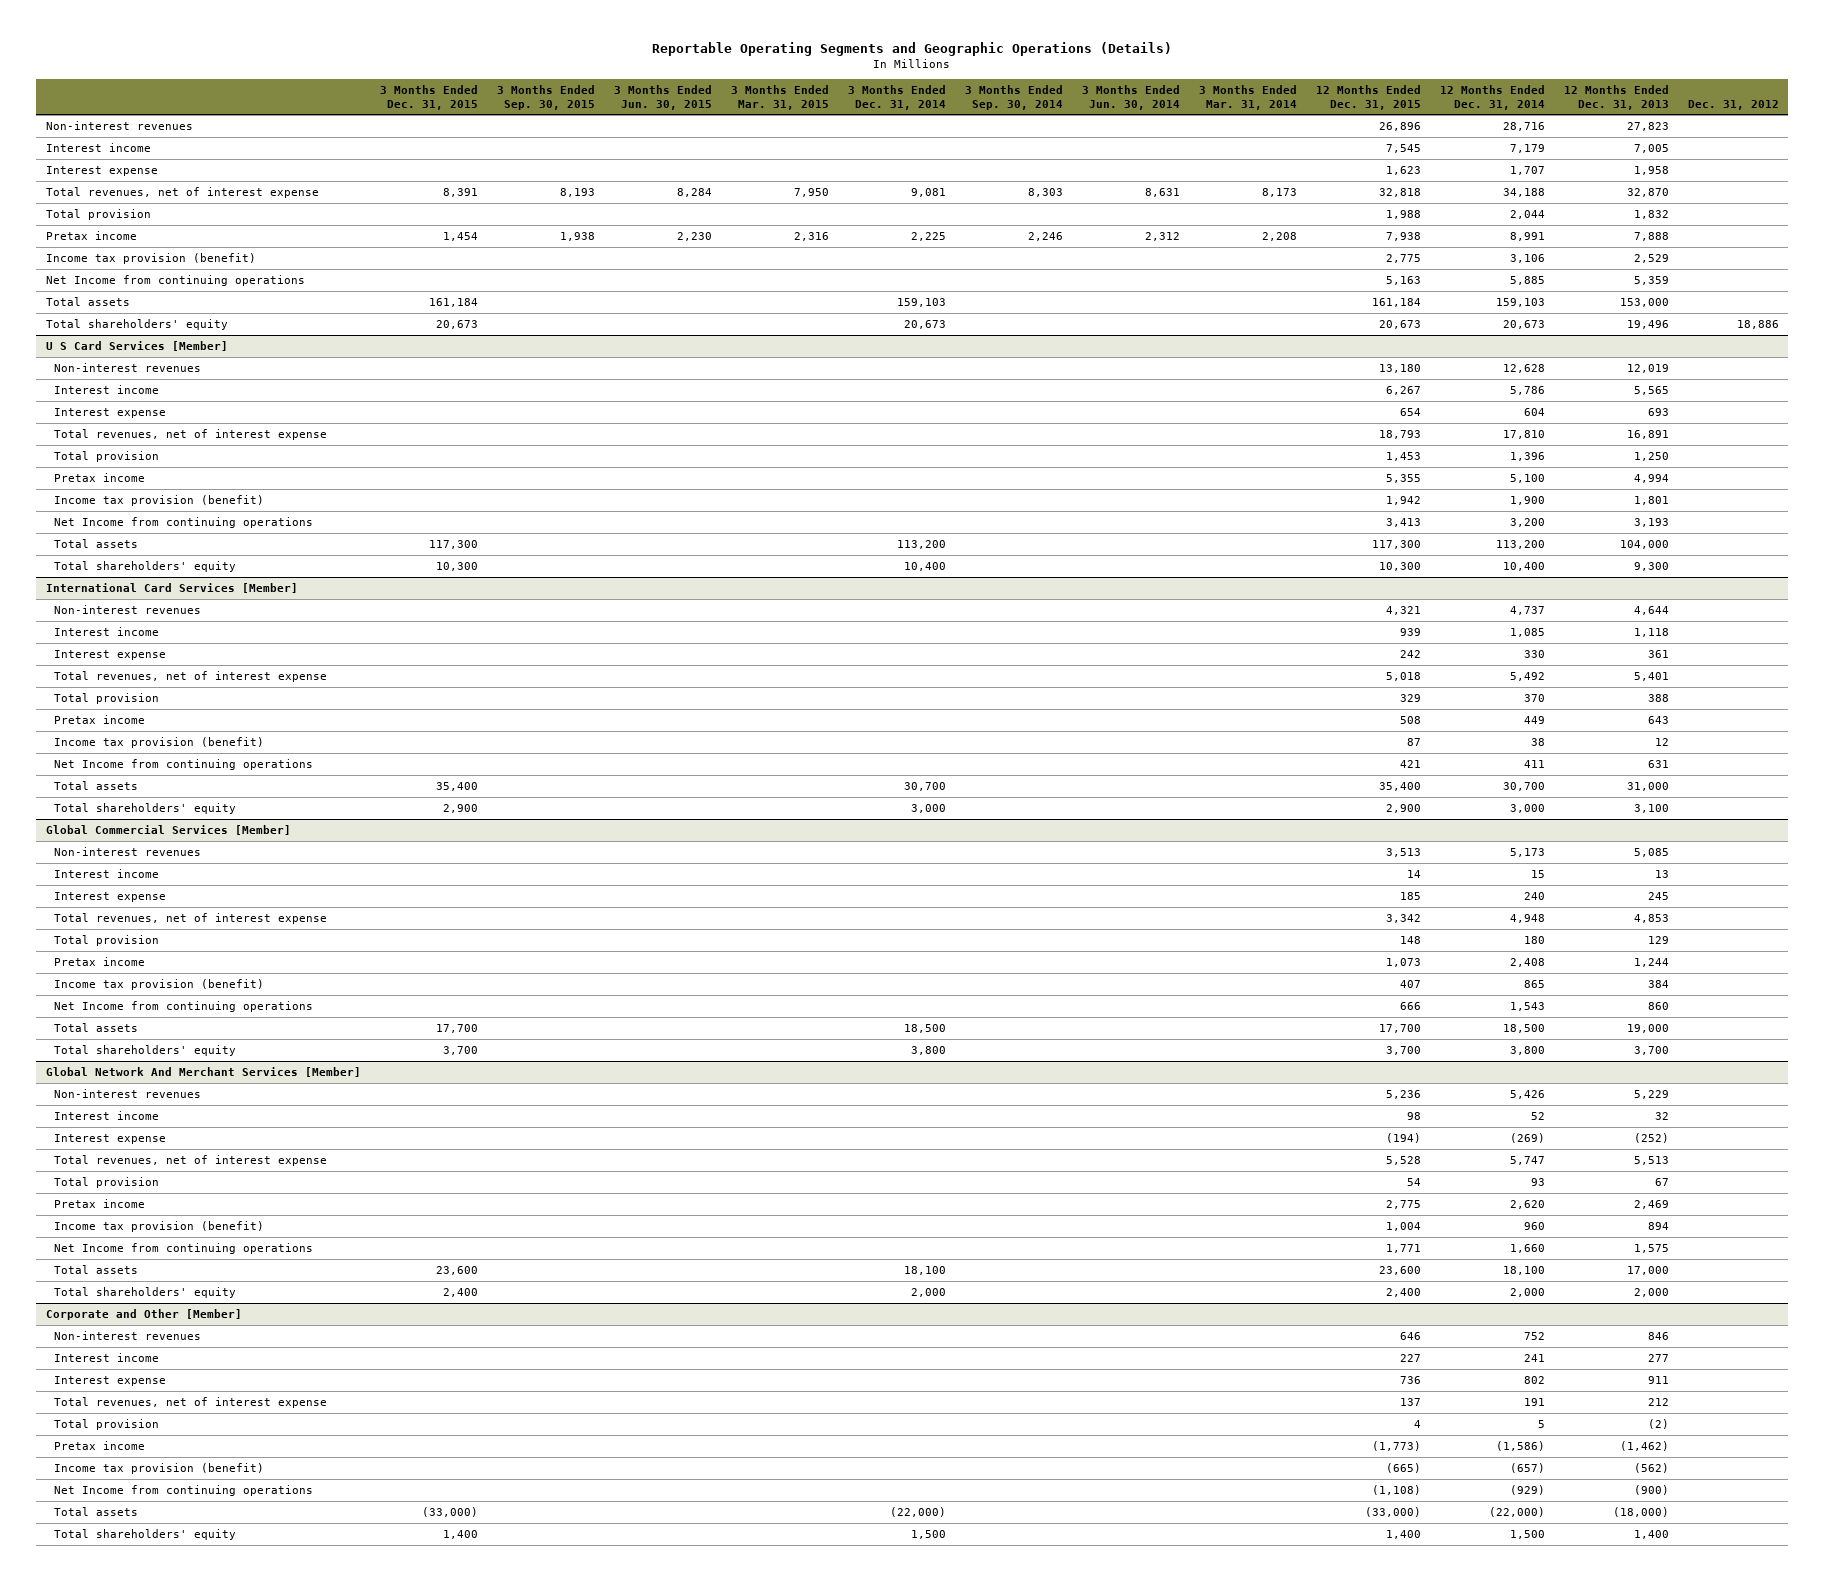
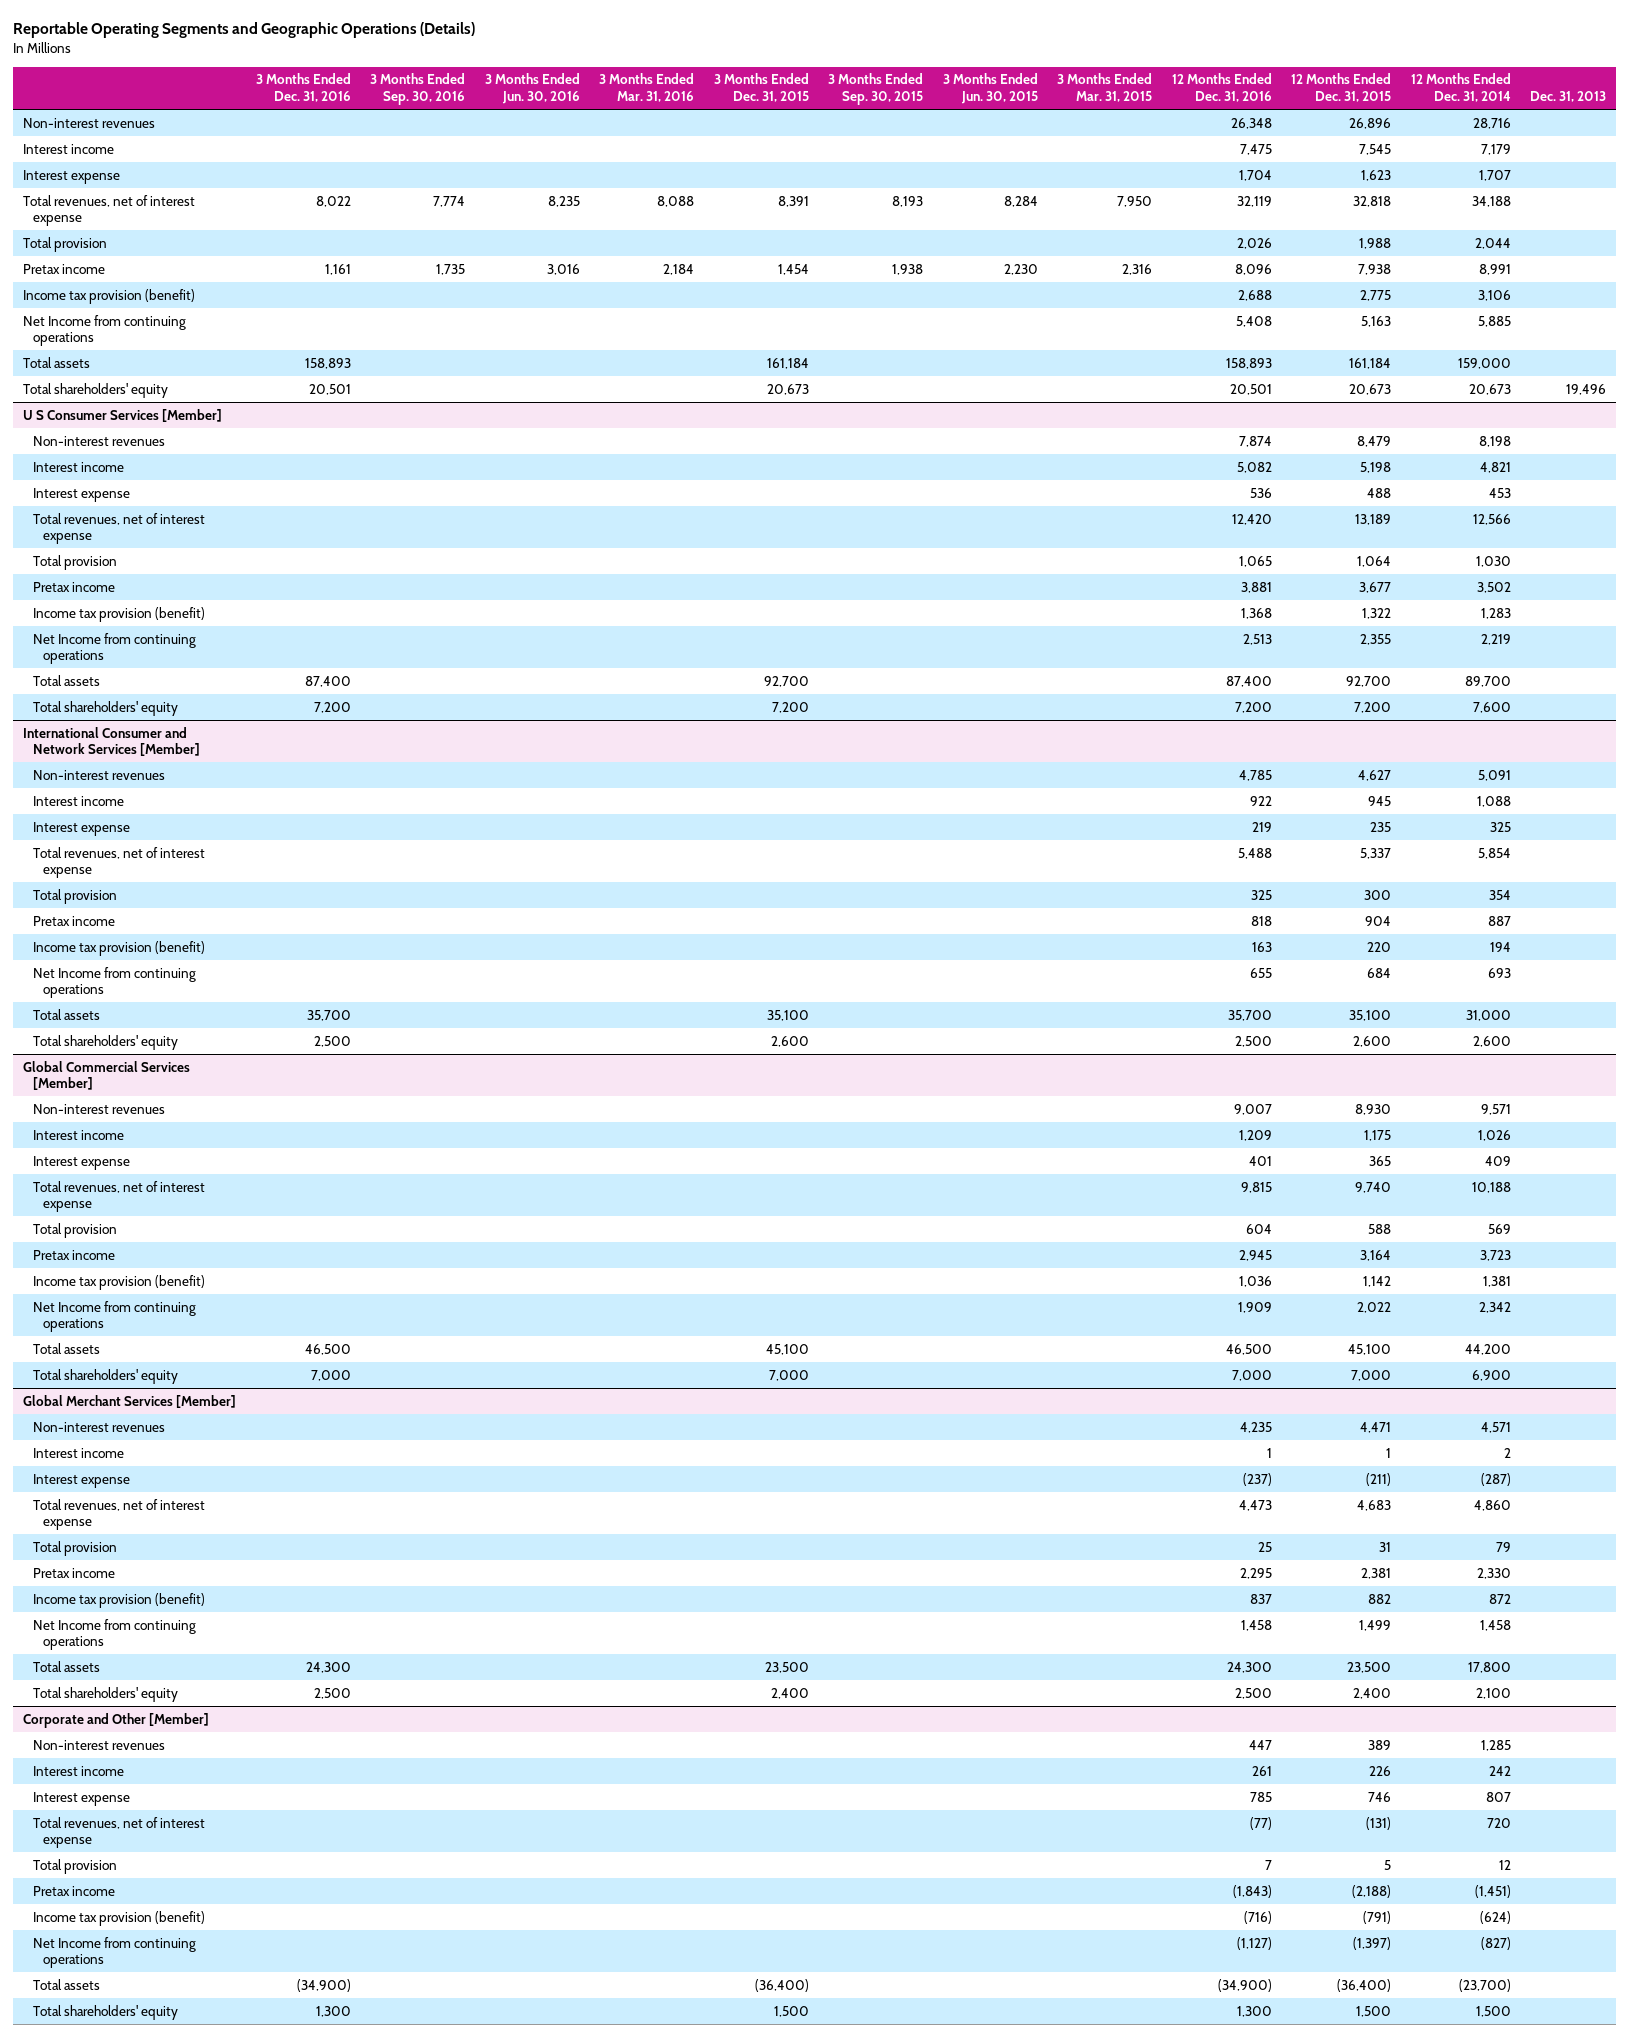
- | 3 Months Ended Dec. 31, 2015 | 3 Months Ended Sep. 30, 2015 | 3 Months Ended Jun. 30, 2015 | 3 Months Ended Mar. 31, 2015 | 3 Months Ended Dec. 31, 2014 | 3 Months Ended Sep. 30, 2014 | 3 Months Ended Jun. 30, 2014 | 3 Months Ended Mar. 31, 2014 | 12 Months Ended Dec. 31, 2015 | 12 Months Ended Dec. 31, 2014 | 12 Months Ended Dec. 31, 2013 | Dec. 31, 2012
+ | 3 Months Ended Dec. 31, 2016 | 3 Months Ended Sep. 30, 2016 | 3 Months Ended Jun. 30, 2016 | 3 Months Ended Mar. 31, 2016 | 3 Months Ended Dec. 31, 2015 | 3 Months Ended Sep. 30, 2015 | 3 Months Ended Jun. 30, 2015 | 3 Months Ended Mar. 31, 2015 | 12 Months Ended Dec. 31, 2016 | 12 Months Ended Dec. 31, 2015 | 12 Months Ended Dec. 31, 2014 | Dec. 31, 2013
- Total assets | 161,184 | | | | 159,103 | | | | 161,184 | 159,103 | 153,000 |
+ Total assets | 158,893 | | | | 161,184 | | | | 158,893 | 161,184 | 159,000 |
- U S Card Services [Member]
- Non-interest revenues | | | | | | | | | 13,180 | 12,628 | 12,019 |
- Interest income | | | | | | | | | 6,267 | 5,786 | 5,565 |
- Interest expense | | | | | | | | | 654 | 604 | 693 |
- Total revenues, net of interest expense | | | | | | | | | 18,793 | 17,810 | 16,891 |
- Total provision | | | | | | | | | 1,453 | 1,396 | 1,250 |
- Pretax income | | | | | | | | | 5,355 | 5,100 | 4,994 |
- Income tax provision (benefit) | | | | | | | | | 1,942 | 1,900 | 1,801 |
- Net Income from continuing operations | | | | | | | | | 3,413 | 3,200 | 3,193 |
- Total assets | 117,300 | | | | 113,200 | | | | 117,300 | 113,200 | 104,000 |
- Total shareholders' equity | 10,300 | | | | 10,400 | | | | 10,300 | 10,400 | 9,300 |
- International Card Services [Member]
- Non-interest revenues | | | | | | | | | 4,321 | 4,737 | 4,644 |
- Interest income | | | | | | | | | 939 | 1,085 | 1,118 |
- Interest expense | | | | | | | | | 242 | 330 | 361 |
- Total revenues, net of interest expense | | | | | | | | | 5,018 | 5,492 | 5,401 |
- Total provision | | | | | | | | | 329 | 370 | 388 |
- Pretax income | | | | | | | | | 508 | 449 | 643 |
- Income tax provision (benefit) | | | | | | | | | 87 | 38 | 12 |
- Net Income from continuing operations | | | | | | | | | 421 | 411 | 631 |
- Total assets | 35,400 | | | | 30,700 | | | | 35,400 | 30,700 | 31,000 |
- Total shareholders' equity | 2,900 | | | | 3,000 | | | | 2,900 | 3,000 | 3,100 |
+ U S Consumer Services [Member]
+ Non-interest revenues | | | | | | | | | 7,874 | 8,479 | 8,198 |
+ Interest income | | | | | | | | | 5,082 | 5,198 | 4,821 |
+ Interest expense | | | | | | | | | 536 | 488 | 453 |
+ Total revenues, net of interest expense | | | | | | | | | 12,420 | 13,189 | 12,566 |
+ Total provision | | | | | | | | | 1,065 | 1,064 | 1,030 |
+ Pretax income | | | | | | | | | 3,881 | 3,677 | 3,502 |
+ Income tax provision (benefit) | | | | | | | | | 1,368 | 1,322 | 1,283 |
+ Net Income from continuing operations | | | | | | | | | 2,513 | 2,355 | 2,219 |
+ Total assets | 87,400 | | | | 92,700 | | | | 87,400 | 92,700 | 89,700 |
+ Total shareholders' equity | 7,200 | | | | 7,200 | | | | 7,200 | 7,200 | 7,600 |
+ International Consumer and Network Services [Member]
+ Non-interest revenues | | | | | | | | | 4,785 | 4,627 | 5,091 |
+ Interest income | | | | | | | | | 922 | 945 | 1,088 |
+ Interest expense | | | | | | | | | 219 | 235 | 325 |
+ Total revenues, net of interest expense | | | | | | | | | 5,488 | 5,337 | 5,854 |
+ Total provision | | | | | | | | | 325 | 300 | 354 |
+ Pretax income | | | | | | | | | 818 | 904 | 887 |
+ Income tax provision (benefit) | | | | | | | | | 163 | 220 | 194 |
+ Net Income from continuing operations | | | | | | | | | 655 | 684 | 693 |
+ Total assets | 35,700 | | | | 35,100 | | | | 35,700 | 35,100 | 31,000 |
+ Total shareholders' equity | 2,500 | | | | 2,600 | | | | 2,500 | 2,600 | 2,600 |
@ Global Commercial Services [Member]
- Non-interest revenues | | | | | | | | | 3,513 | 5,173 | 5,085 |
- Interest income | | | | | | | | | 14 | 15 | 13 |
- Interest expense | | | | | | | | | 185 | 240 | 245 |
- Total revenues, net of interest expense | | | | | | | | | 3,342 | 4,948 | 4,853 |
- Total provision | | | | | | | | | 148 | 180 | 129 |
- Pretax income | | | | | | | | | 1,073 | 2,408 | 1,244 |
- Income tax provision (benefit) | | | | | | | | | 407 | 865 | 384 |
- Net Income from continuing operations | | | | | | | | | 666 | 1,543 | 860 |
- Total assets | 17,700 | | | | 18,500 | | | | 17,700 | 18,500 | 19,000 |
- Total shareholders' equity | 3,700 | | | | 3,800 | | | | 3,700 | 3,800 | 3,700 |
- Global Network And Merchant Services [Member]
- Non-interest revenues | | | | | | | | | 5,236 | 5,426 | 5,229 |
- Interest income | | | | | | | | | 98 | 52 | 32 |
- Interest expense | | | | | | | | | (194) | (269) | (252) |
- Total revenues, net of interest expense | | | | | | | | | 5,528 | 5,747 | 5,513 |
- Total provision | | | | | | | | | 54 | 93 | 67 |
- Pretax income | | | | | | | | | 2,775 | 2,620 | 2,469 |
- Income tax provision (benefit) | | | | | | | | | 1,004 | 960 | 894 |
- Net Income from continuing operations | | | | | | | | | 1,771 | 1,660 | 1,575 |
- Total assets | 23,600 | | | | 18,100 | | | | 23,600 | 18,100 | 17,000 |
- Total shareholders' equity | 2,400 | | | | 2,000 | | | | 2,400 | 2,000 | 2,000 |
@ Global Commercial Services [Member]
+ Non-interest revenues | | | | | | | | | 9,007 | 8,930 | 9,571 |
+ Interest income | | | | | | | | | 1,209 | 1,175 | 1,026 |
+ Interest expense | | | | | | | | | 401 | 365 | 409 |
+ Total revenues, net of interest expense | | | | | | | | | 9,815 | 9,740 | 10,188 |
+ Total provision | | | | | | | | | 604 | 588 | 569 |
+ Pretax income | | | | | | | | | 2,945 | 3,164 | 3,723 |
+ Income tax provision (benefit) | | | | | | | | | 1,036 | 1,142 | 1,381 |
+ Net Income from continuing operations | | | | | | | | | 1,909 | 2,022 | 2,342 |
+ Total assets | 46,500 | | | | 45,100 | | | | 46,500 | 45,100 | 44,200 |
+ Total shareholders' equity | 7,000 | | | | 7,000 | | | | 7,000 | 7,000 | 6,900 |
+ Global Merchant Services [Member]
+ Non-interest revenues | | | | | | | | | 4,235 | 4,471 | 4,571 |
+ Interest income | | | | | | | | | 1 | 1 | 2 |
+ Interest expense | | | | | | | | | (237) | (211) | (287) |
+ Total revenues, net of interest expense | | | | | | | | | 4,473 | 4,683 | 4,860 |
+ Total provision | | | | | | | | | 25 | 31 | 79 |
+ Pretax income | | | | | | | | | 2,295 | 2,381 | 2,330 |
+ Income tax provision (benefit) | | | | | | | | | 837 | 882 | 872 |
+ Net Income from continuing operations | | | | | | | | | 1,458 | 1,499 | 1,458 |
+ Total assets | 24,300 | | | | 23,500 | | | | 24,300 | 23,500 | 17,800 |
+ Total shareholders' equity | 2,500 | | | | 2,400 | | | | 2,500 | 2,400 | 2,100 |
@ Corporate and Other [Member]
- Non-interest revenues | | | | | | | | | 646 | 752 | 846 |
- Interest income | | | | | | | | | 227 | 241 | 277 |
- Interest expense | | | | | | | | | 736 | 802 | 911 |
- Total revenues, net of interest expense | | | | | | | | | 137 | 191 | 212 |
- Total provision | | | | | | | | | 4 | 5 | (2) |
- Pretax income | | | | | | | | | (1,773) | (1,586) | (1,462) |
- Income tax provision (benefit) | | | | | | | | | (665) | (657) | (562) |
- Net Income from continuing operations | | | | | | | | | (1,108) | (929) | (900) |
- Total assets | (33,000) | | | | (22,000) | | | | (33,000) | (22,000) | (18,000) |
- Total shareholders' equity | 1,400 | | | | 1,500 | | | | 1,400 | 1,500 | 1,400 |
+ Non-interest revenues | | | | | | | | | 447 | 389 | 1,285 |
+ Interest income | | | | | | | | | 261 | 226 | 242 |
+ Interest expense | | | | | | | | | 785 | 746 | 807 |
+ Total revenues, net of interest expense | | | | | | | | | (77) | (131) | 720 |
+ Total provision | | | | | | | | | 7 | 5 | 12 |
+ Pretax income | | | | | | | | | (1,843) | (2,188) | (1,451) |
+ Income tax provision (benefit) | | | | | | | | | (716) | (791) | (624) |
+ Net Income from continuing operations | | | | | | | | | (1,127) | (1,397) | (827) |
+ Total assets | (34,900) | | | | (36,400) | | | | (34,900) | (36,400) | (23,700) |
+ Total shareholders' equity | 1,300 | | | | 1,500 | | | | 1,300 | 1,500 | 1,500 |

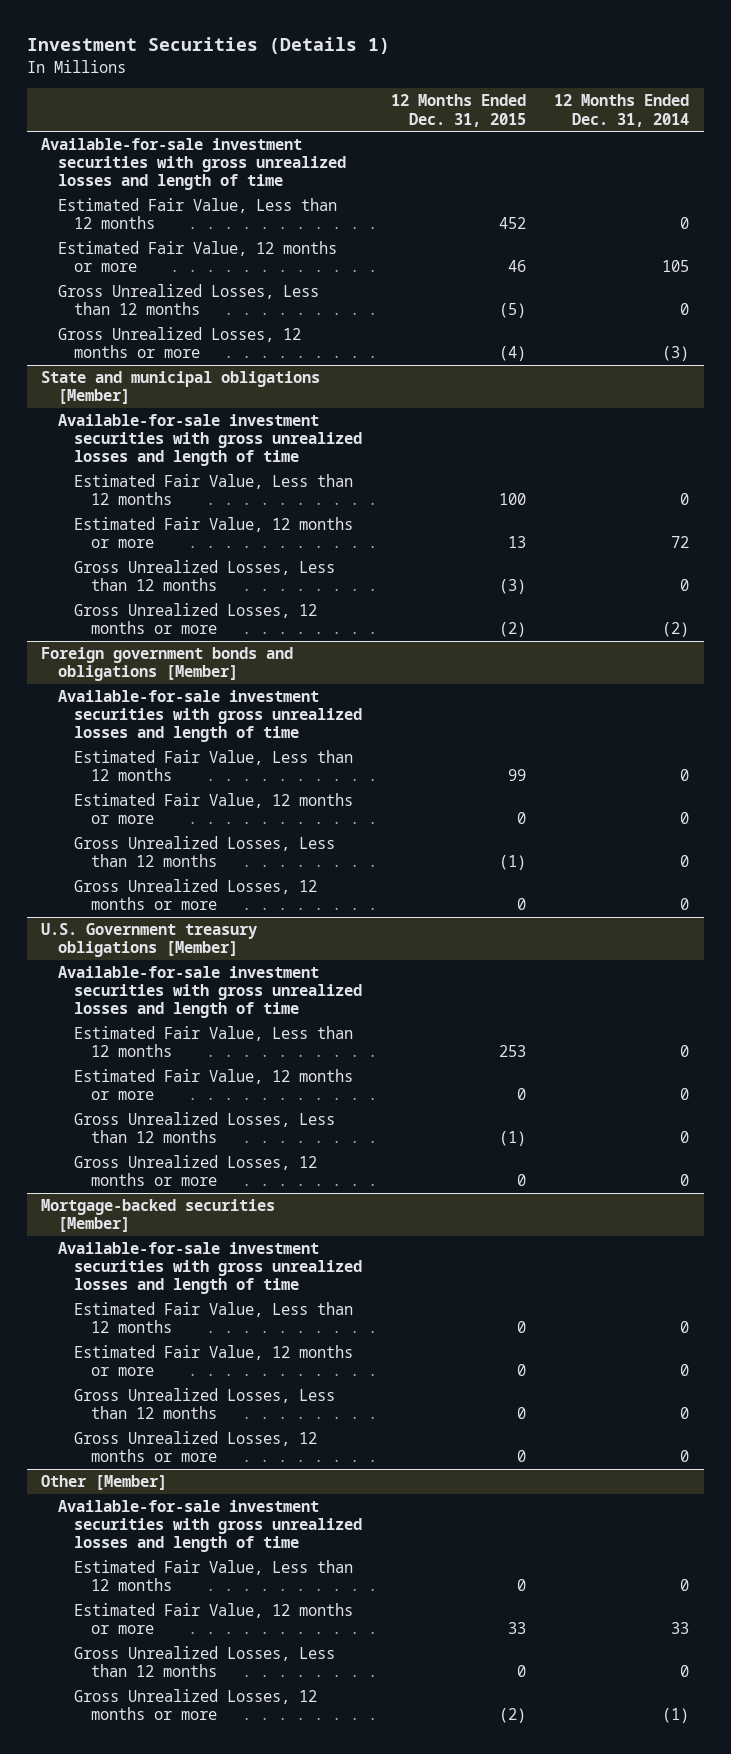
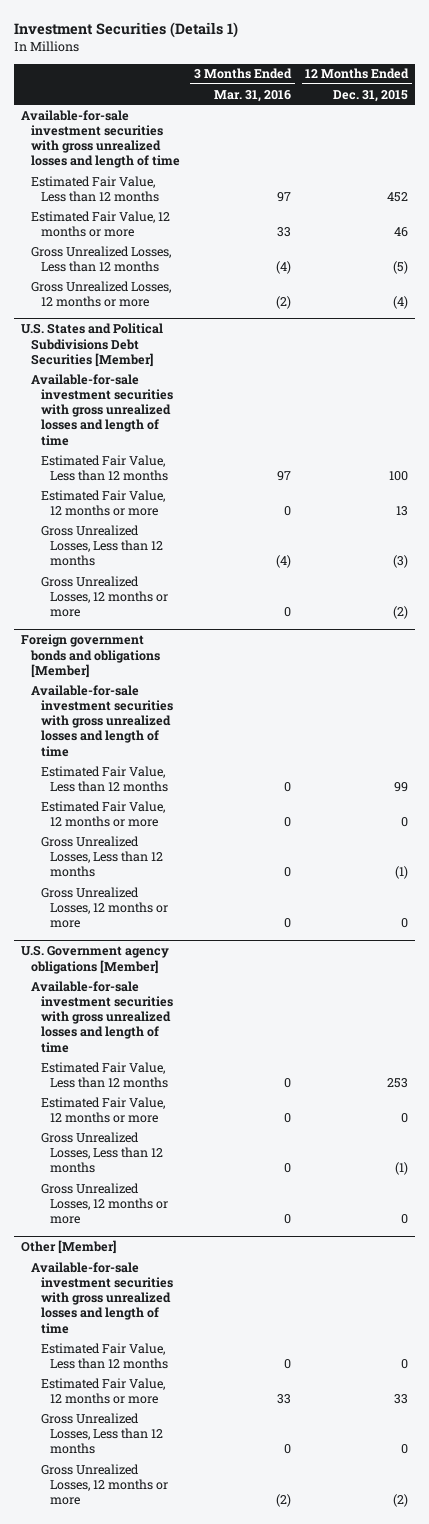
- | 12 Months Ended Dec. 31, 2015 | 12 Months Ended Dec. 31, 2014
+ | 3 Months Ended Mar. 31, 2016 | 12 Months Ended Dec. 31, 2015
- State and municipal obligations [Member]
+ U.S. States and Political Subdivisions Debt Securities [Member]
- U.S. Government treasury obligations [Member]
+ U.S. Government agency obligations [Member]
- Mortgage-backed securities [Member]
- Available-for-sale investment securities with gross unrealized losses and length of time
- Estimated Fair Value, Less than 12 months | 0 | 0
- Estimated Fair Value, 12 months or more | 0 | 0
- Gross Unrealized Losses, Less than 12 months | 0 | 0
- Gross Unrealized Losses, 12 months or more | 0 | 0

